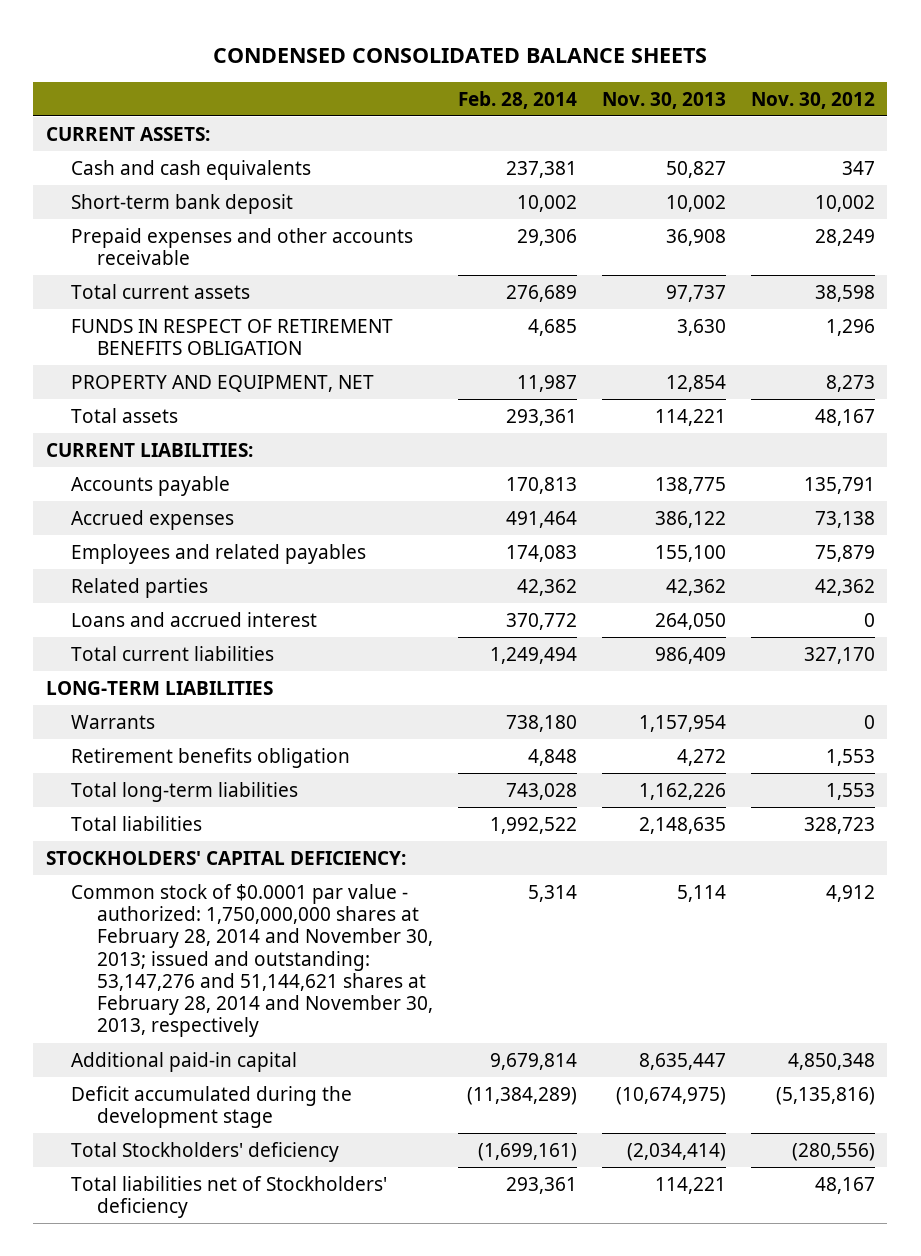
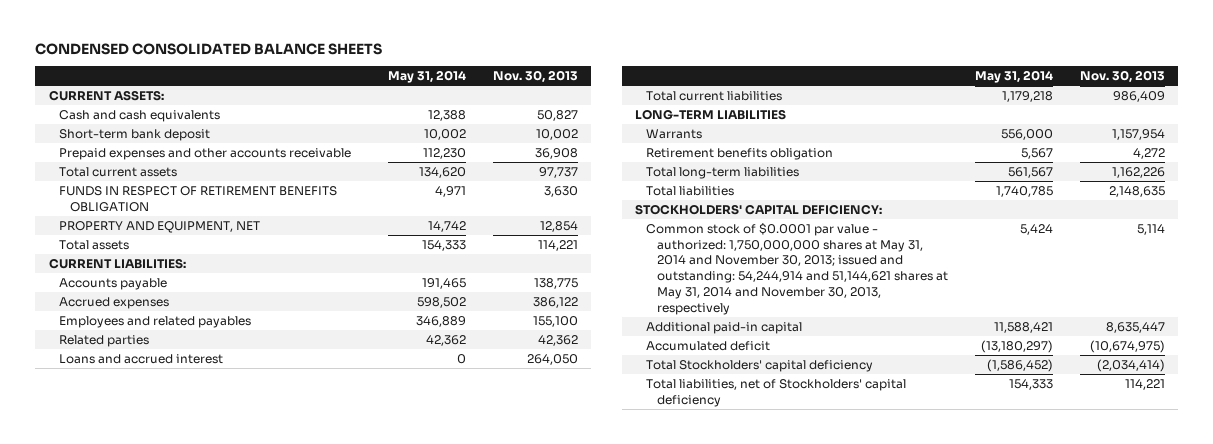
- | Feb. 28, 2014 | Nov. 30, 2013 | Nov. 30, 2012
+ | May 31, 2014 | Nov. 30, 2013
- Common stock of $0.0001 par value - authorized: 1,750,000,000 shares at February 28, 2014 and November 30, 2013; issued and outstanding: 53,147,276 and 51,144,621 shares at February 28, 2014 and November 30, 2013, respectively | 5,314 | 5,114 | 4,912
+ Common stock of $0.0001 par value - authorized: 1,750,000,000 shares at May 31, 2014 and November 30, 2013; issued and outstanding: 54,244,914 and 51,144,621 shares at May 31, 2014 and November 30, 2013, respectively | 5,424 | 5,114
- Deficit accumulated during the development stage | (11,384,289) | (10,674,975) | (5,135,816)
- Total Stockholders' deficiency | (1,699,161) | (2,034,414) | (280,556)
- Total liabilities net of Stockholders' deficiency | 293,361 | 114,221 | 48,167
+ Accumulated deficit | (13,180,297) | (10,674,975)
+ Total Stockholders' capital deficiency | (1,586,452) | (2,034,414)
+ Total liabilities, net of Stockholders' capital deficiency | 154,333 | 114,221

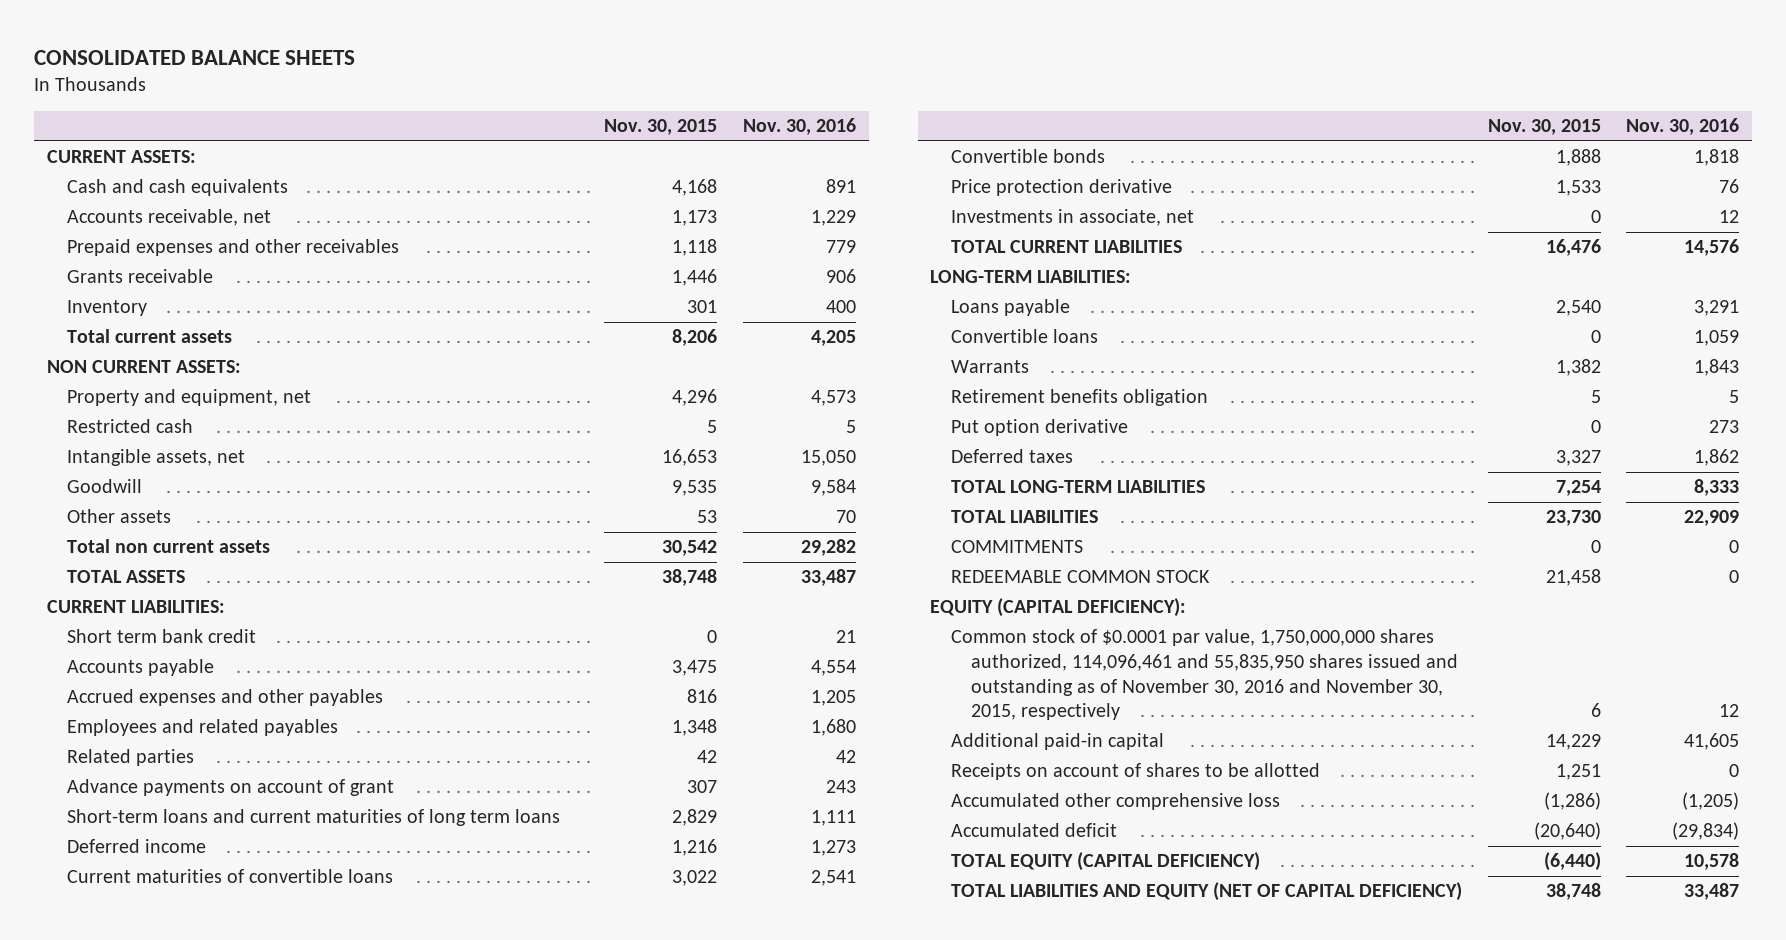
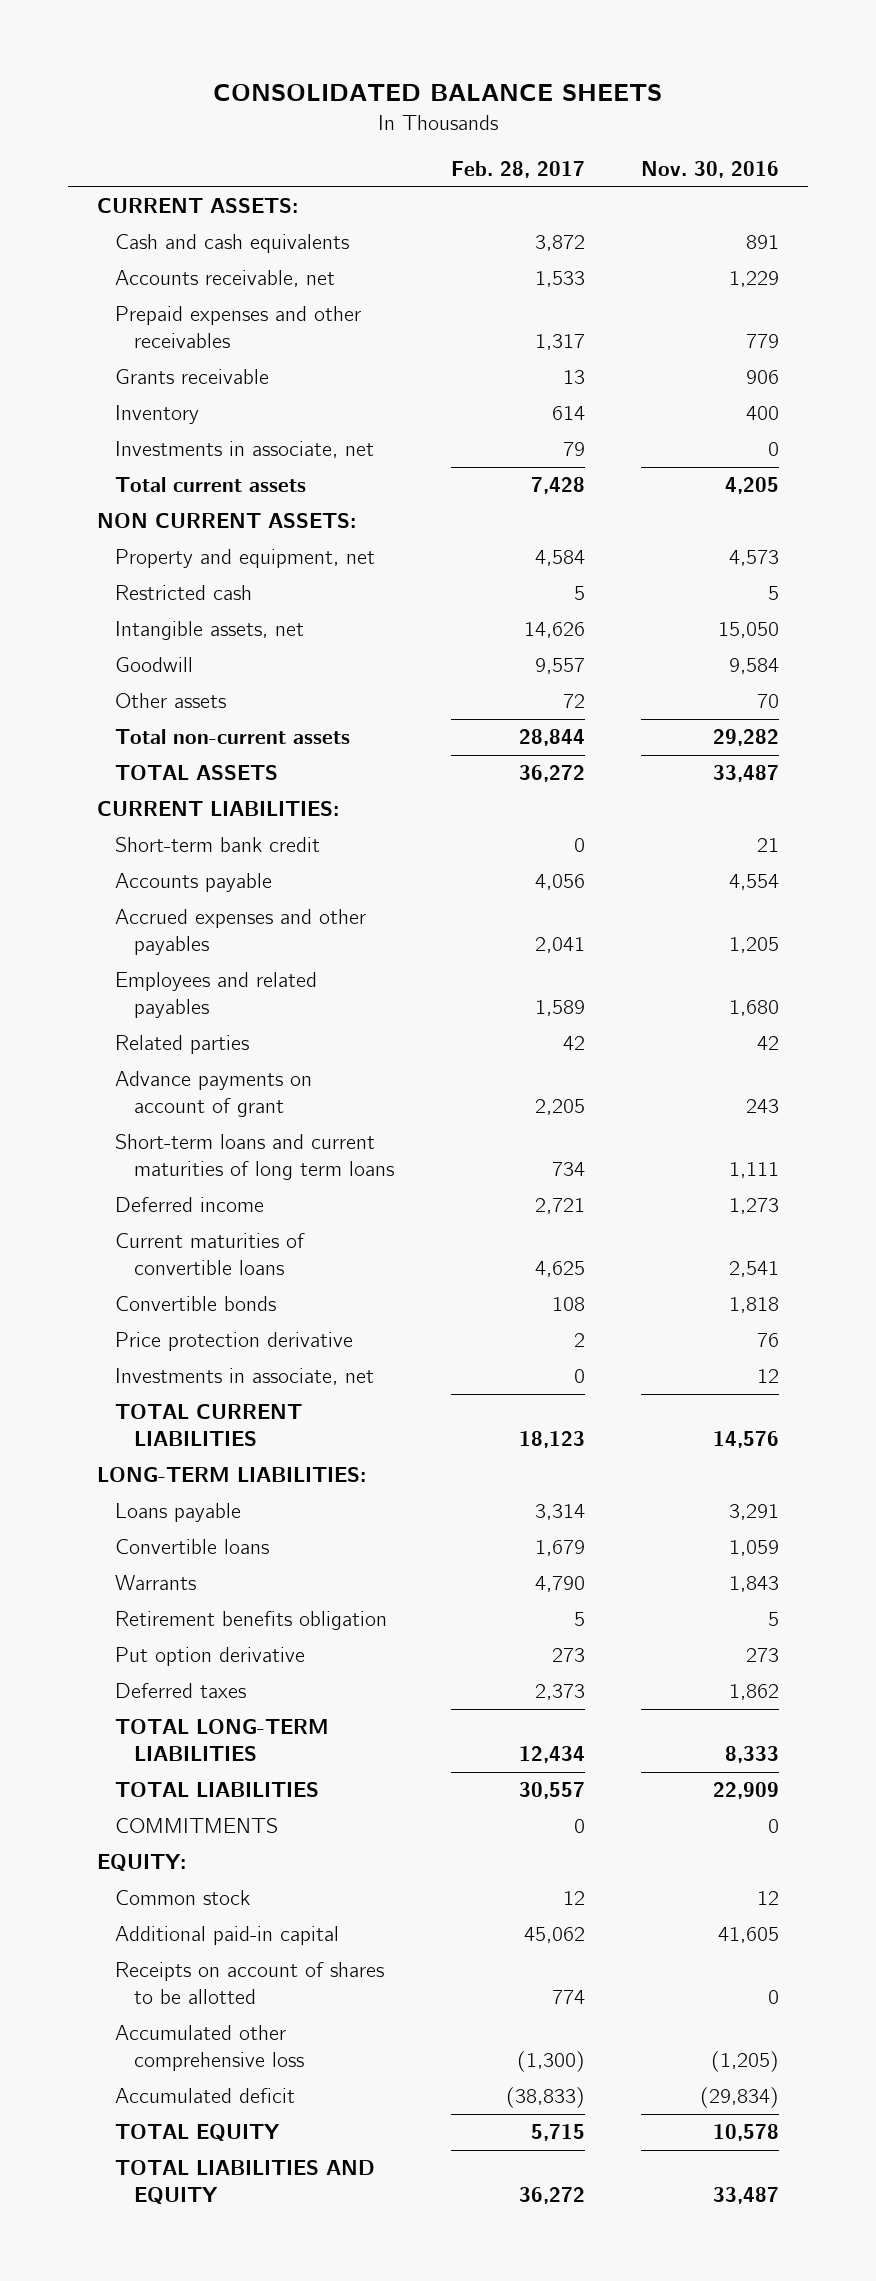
- | Nov. 30, 2015 | Nov. 30, 2016
+ | Feb. 28, 2017 | Nov. 30, 2016
+ Investments in associate, net | 79 | 0
- Total non current assets | 30,542 | 29,282
+ Total non-current assets | 28,844 | 29,282
- Short term bank credit | 0 | 21
+ Short-term bank credit | 0 | 21
- REDEEMABLE COMMON STOCK | 21,458 | 0
- EQUITY (CAPITAL DEFICIENCY):
- Common stock of $0.0001 par value, 1,750,000,000 shares authorized, 114,096,461 and 55,835,950 shares issued and outstanding as of November 30, 2016 and November 30, 2015, respectively | 6 | 12
+ EQUITY:
+ Common stock | 12 | 12
- TOTAL EQUITY (CAPITAL DEFICIENCY) | (6,440) | 10,578
- TOTAL LIABILITIES AND EQUITY (NET OF CAPITAL DEFICIENCY) | 38,748 | 33,487
+ TOTAL EQUITY | 5,715 | 10,578
+ TOTAL LIABILITIES AND EQUITY | 36,272 | 33,487

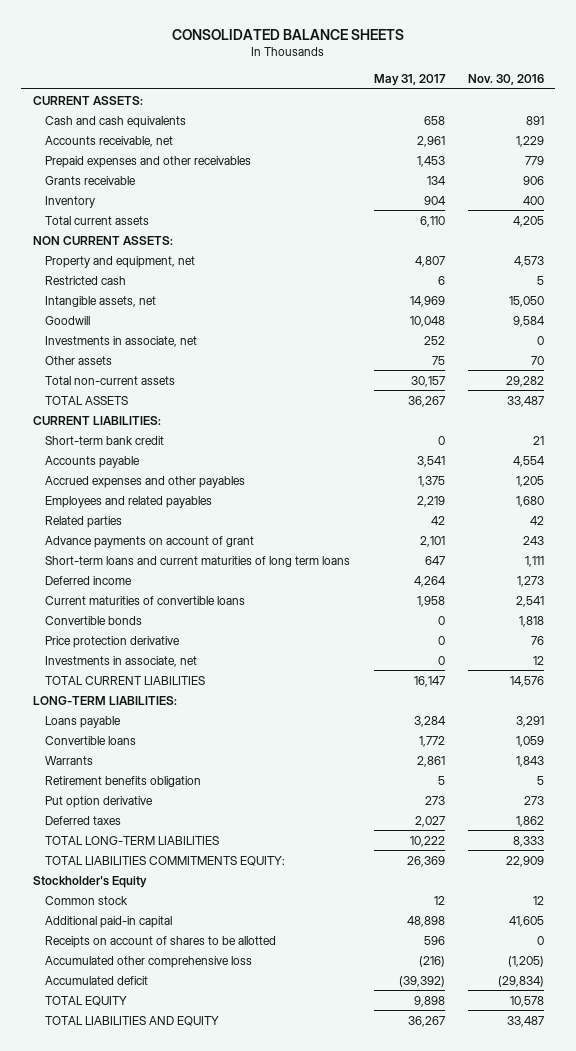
- | Feb. 28, 2017 | Nov. 30, 2016
+ | May 31, 2017 | Nov. 30, 2016
moved down: Investments in associate, net | 252 | 0
- TOTAL LIABILITIES | 30,557 | 22,909
- COMMITMENTS | 0 | 0
- EQUITY:
+ TOTAL LIABILITIES COMMITMENTS EQUITY: | 26,369 | 22,909
+ Stockholder's Equity

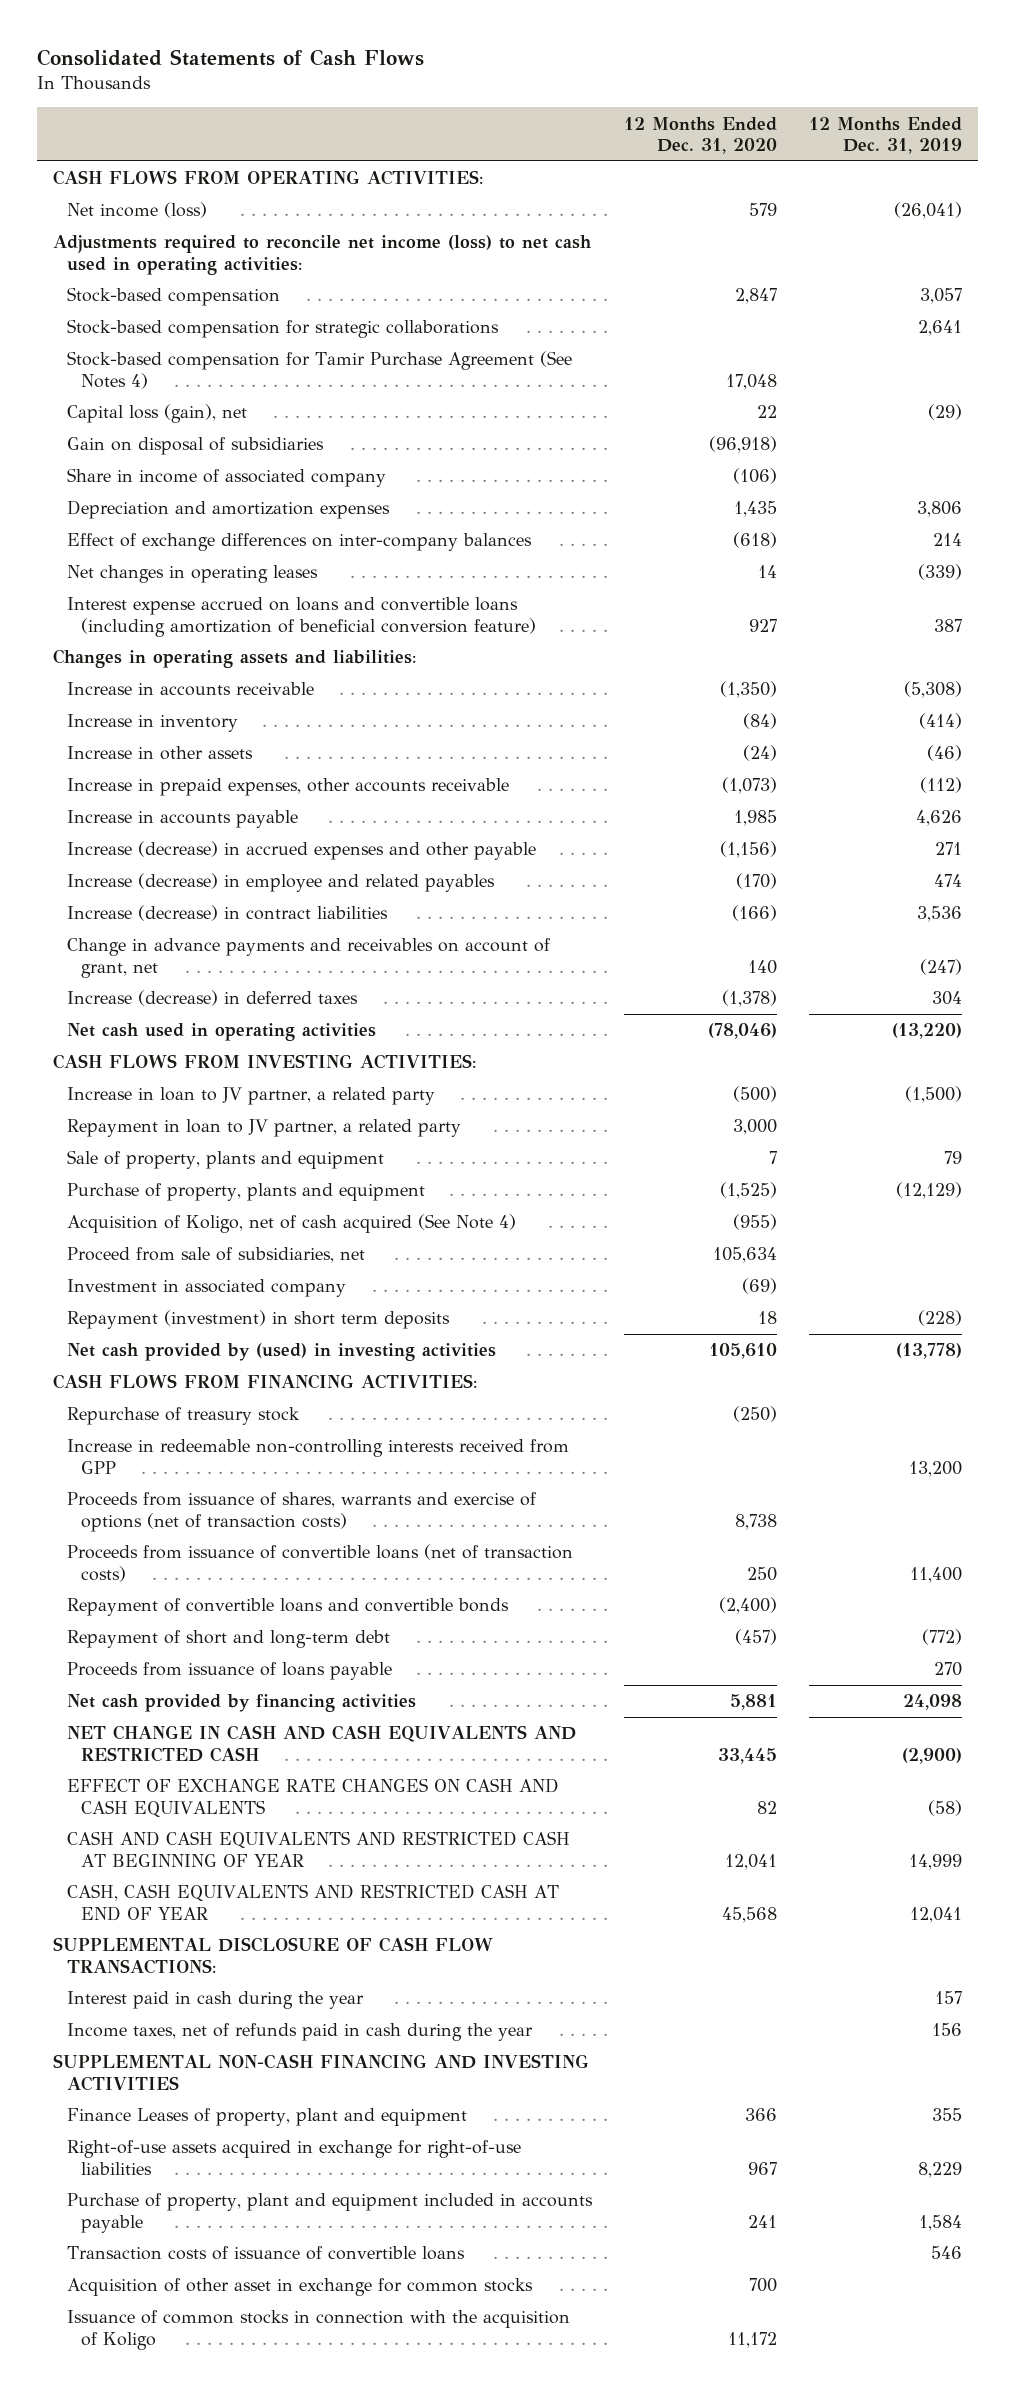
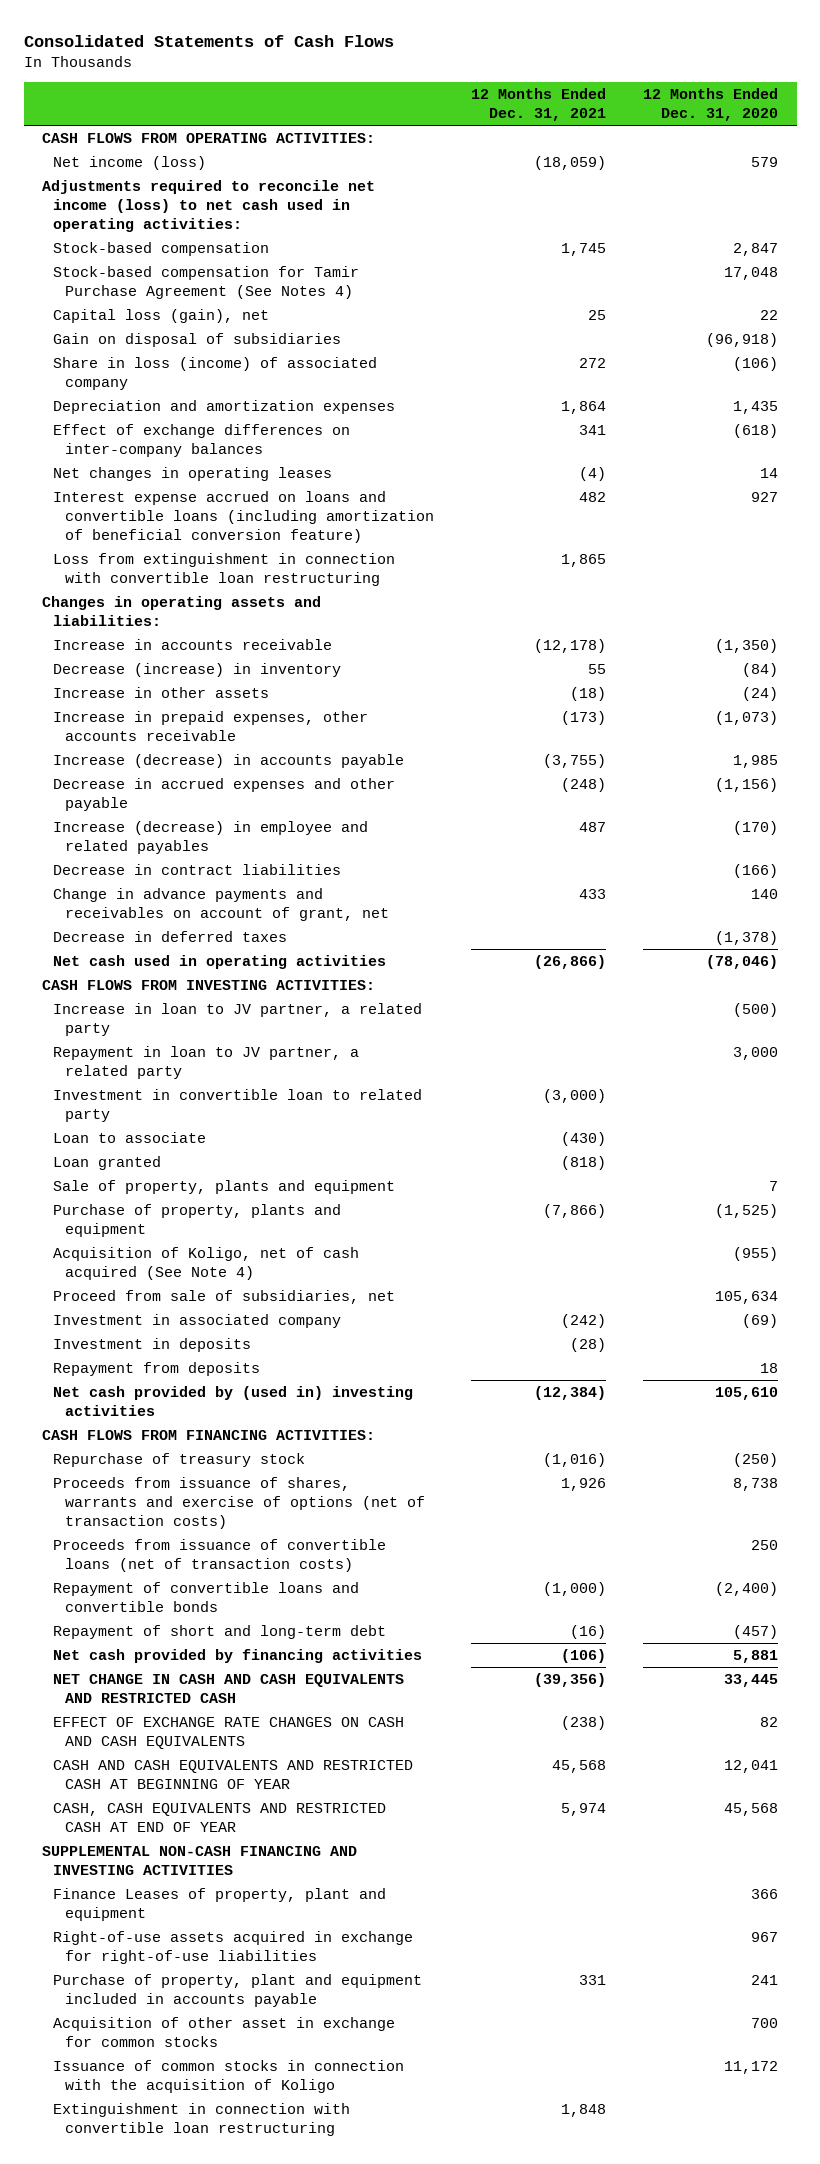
- | 12 Months Ended Dec. 31, 2020 | 12 Months Ended Dec. 31, 2019
+ | 12 Months Ended Dec. 31, 2021 | 12 Months Ended Dec. 31, 2020
- Stock-based compensation for strategic collaborations | | 2,641
- Share in income of associated company | (106) |
+ Share in loss (income) of associated company | 272 | (106)
+ Loss from extinguishment in connection with convertible loan restructuring | 1,865 |
- Increase in inventory | (84) | (414)
+ Decrease (increase) in inventory | 55 | (84)
- Increase in accounts payable | 1,985 | 4,626
- Increase (decrease) in accrued expenses and other payable | (1,156) | 271
+ Increase (decrease) in accounts payable | (3,755) | 1,985
+ Decrease in accrued expenses and other payable | (248) | (1,156)
- Increase (decrease) in contract liabilities | (166) | 3,536
+ Decrease in contract liabilities | | (166)
- Increase (decrease) in deferred taxes | (1,378) | 304
+ Decrease in deferred taxes | | (1,378)
+ Investment in convertible loan to related party | (3,000) |
+ Loan to associate | (430) |
+ Loan granted | (818) |
- Repayment (investment) in short term deposits | 18 | (228)
- Net cash provided by (used) in investing activities | 105,610 | (13,778)
+ Investment in deposits | (28) |
+ Repayment from deposits | | 18
+ Net cash provided by (used in) investing activities | (12,384) | 105,610
- Increase in redeemable non-controlling interests received from GPP | | 13,200
- Proceeds from issuance of loans payable | | 270
- SUPPLEMENTAL DISCLOSURE OF CASH FLOW TRANSACTIONS:
- Interest paid in cash during the year | | 157
- Income taxes, net of refunds paid in cash during the year | | 156
- Transaction costs of issuance of convertible loans | | 546
+ Extinguishment in connection with convertible loan restructuring | 1,848 |

